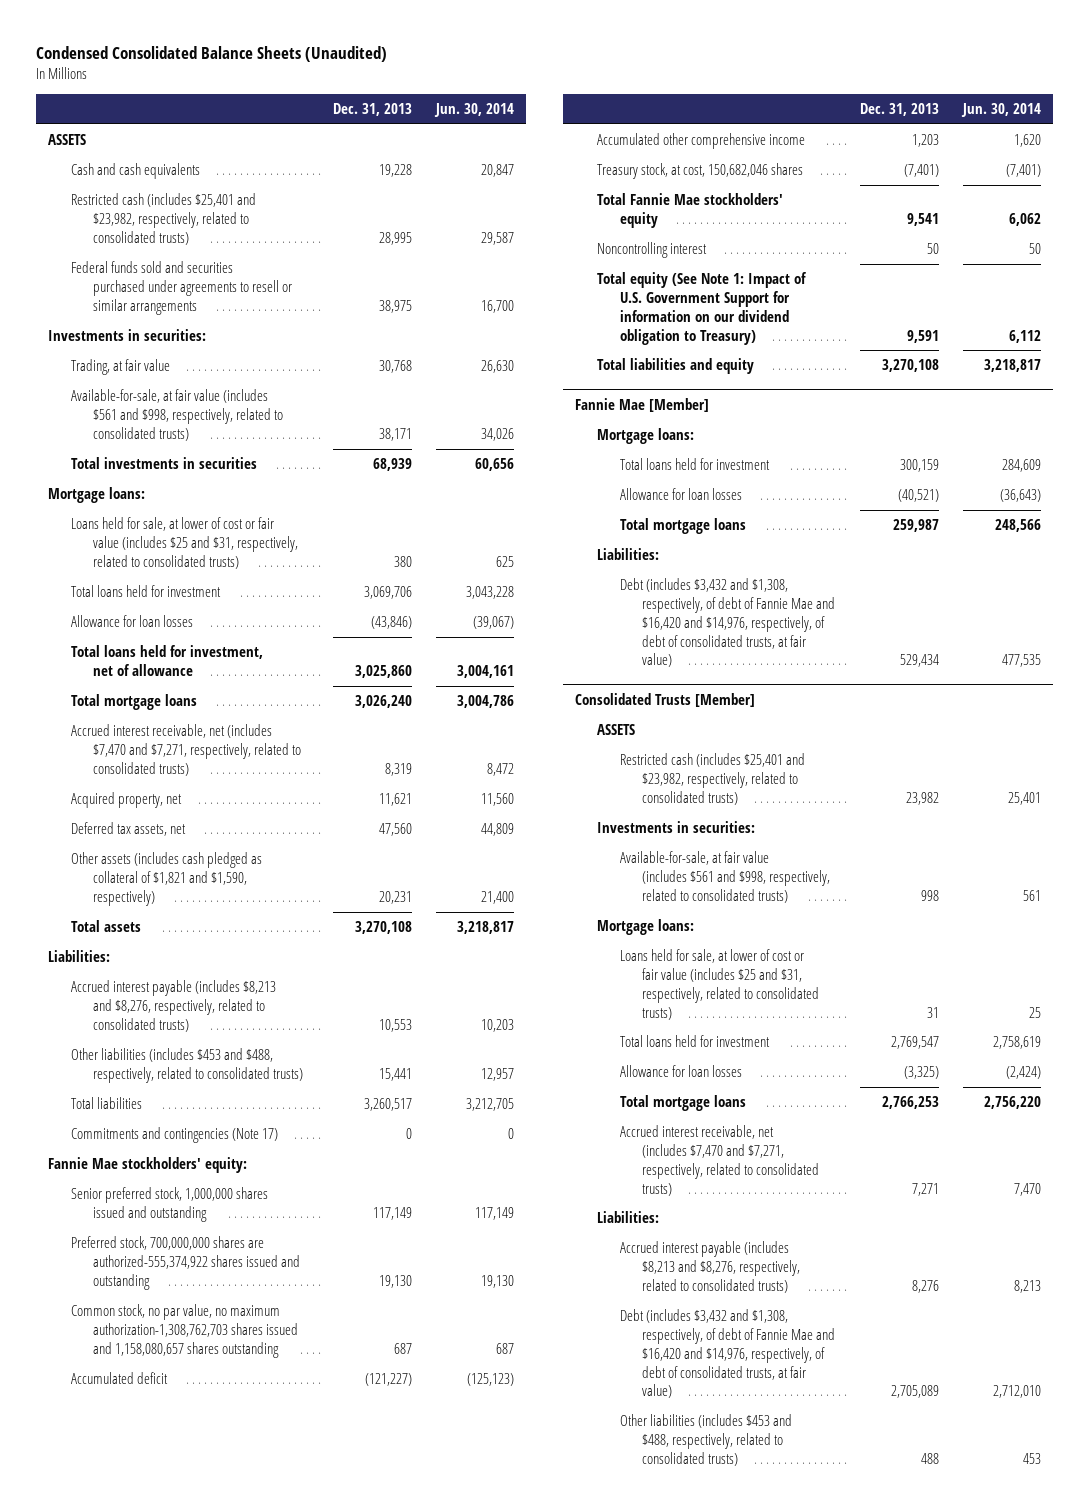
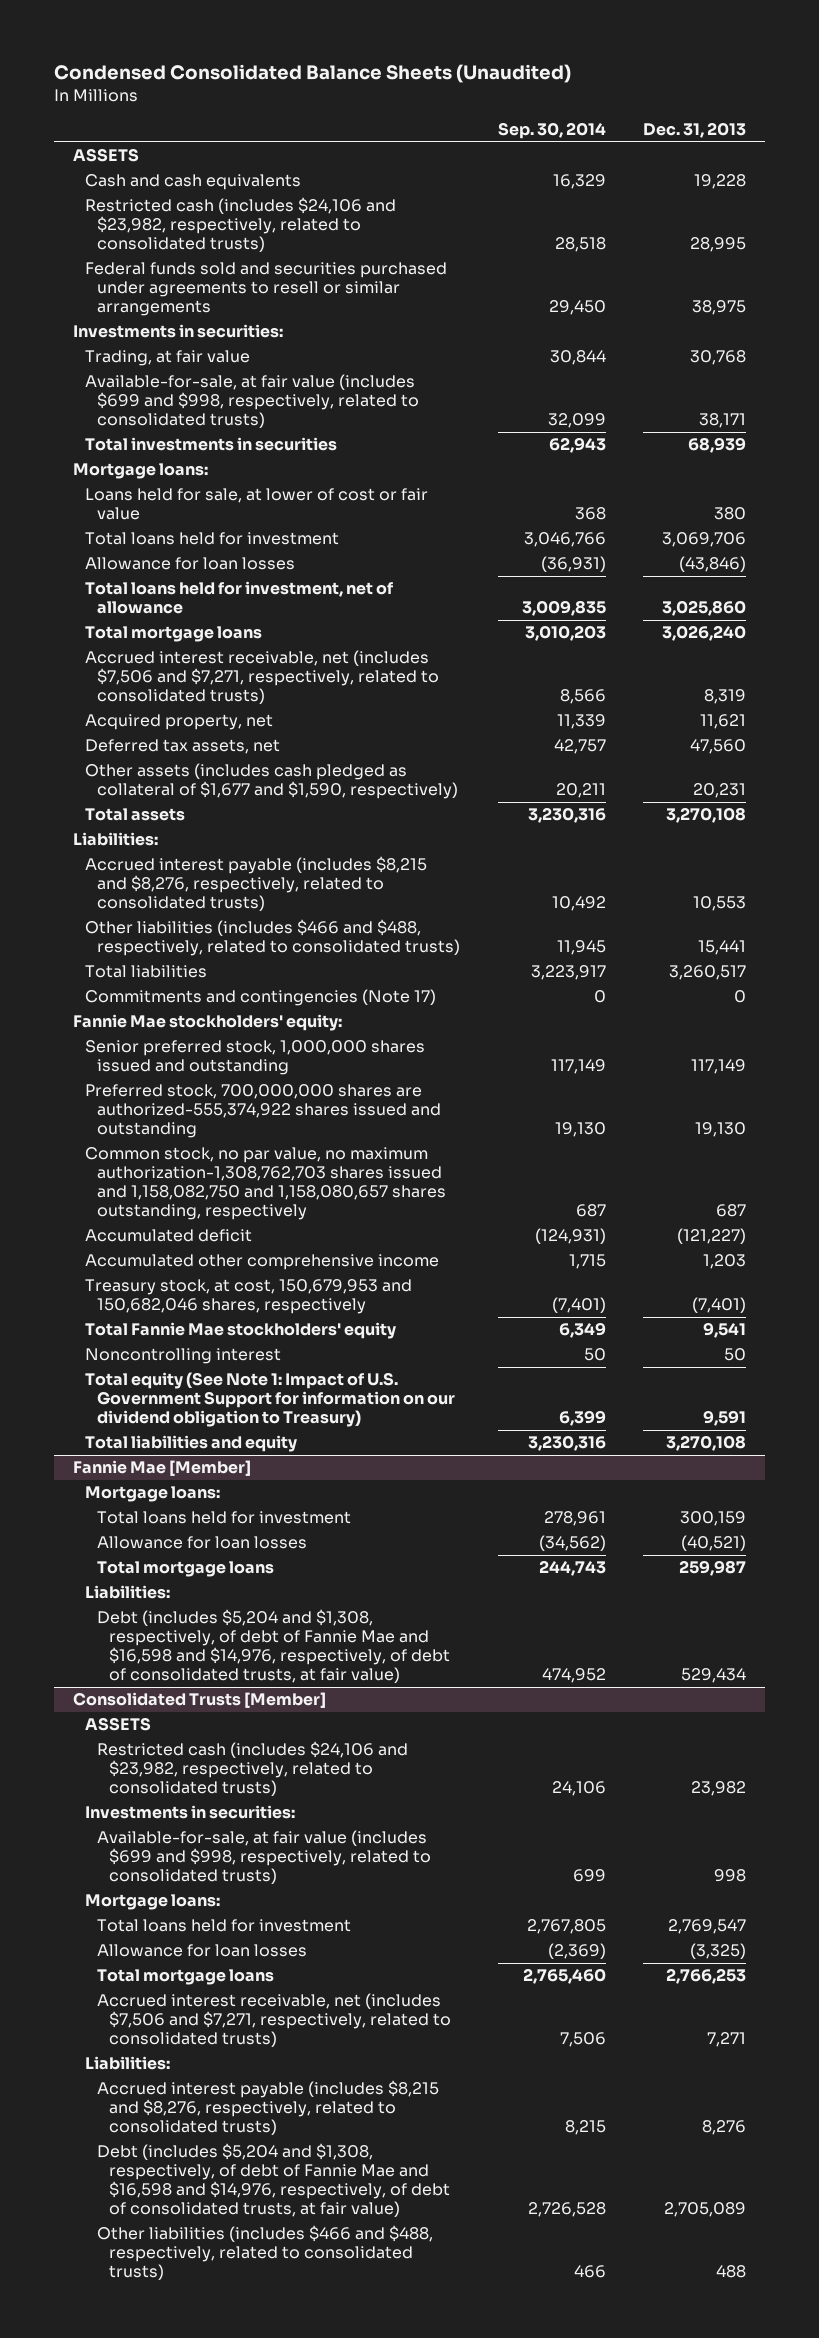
- | Dec. 31, 2013 | Jun. 30, 2014
+ | Sep. 30, 2014 | Dec. 31, 2013
- Restricted cash (includes $25,401 and $23,982, respectively, related to consolidated trusts) | 28,995 | 29,587
+ Restricted cash (includes $24,106 and $23,982, respectively, related to consolidated trusts) | 28,518 | 28,995
- Available-for-sale, at fair value (includes $561 and $998, respectively, related to consolidated trusts) | 38,171 | 34,026
+ Available-for-sale, at fair value (includes $699 and $998, respectively, related to consolidated trusts) | 32,099 | 38,171
- Loans held for sale, at lower of cost or fair value (includes $25 and $31, respectively, related to consolidated trusts) | 380 | 625
+ Loans held for sale, at lower of cost or fair value | 368 | 380
- Accrued interest receivable, net (includes $7,470 and $7,271, respectively, related to consolidated trusts) | 8,319 | 8,472
+ Accrued interest receivable, net (includes $7,506 and $7,271, respectively, related to consolidated trusts) | 8,566 | 8,319
- Other assets (includes cash pledged as collateral of $1,821 and $1,590, respectively) | 20,231 | 21,400
+ Other assets (includes cash pledged as collateral of $1,677 and $1,590, respectively) | 20,211 | 20,231
- Accrued interest payable (includes $8,213 and $8,276, respectively, related to consolidated trusts) | 10,553 | 10,203
- Other liabilities (includes $453 and $488, respectively, related to consolidated trusts) | 15,441 | 12,957
+ Accrued interest payable (includes $8,215 and $8,276, respectively, related to consolidated trusts) | 10,492 | 10,553
+ Other liabilities (includes $466 and $488, respectively, related to consolidated trusts) | 11,945 | 15,441
- Common stock, no par value, no maximum authorization-1,308,762,703 shares issued and 1,158,080,657 shares outstanding | 687 | 687
+ Common stock, no par value, no maximum authorization-1,308,762,703 shares issued and 1,158,082,750 and 1,158,080,657 shares outstanding, respectively | 687 | 687
- Treasury stock, at cost, 150,682,046 shares | (7,401) | (7,401)
+ Treasury stock, at cost, 150,679,953 and 150,682,046 shares, respectively | (7,401) | (7,401)
@ Fannie Mae [Member]
- Debt (includes $3,432 and $1,308, respectively, of debt of Fannie Mae and $16,420 and $14,976, respectively, of debt of consolidated trusts, at fair value) | 529,434 | 477,535
+ Debt (includes $5,204 and $1,308, respectively, of debt of Fannie Mae and $16,598 and $14,976, respectively, of debt of consolidated trusts, at fair value) | 474,952 | 529,434
@ Consolidated Trusts [Member]
- Restricted cash (includes $25,401 and $23,982, respectively, related to consolidated trusts) | 23,982 | 25,401
+ Restricted cash (includes $24,106 and $23,982, respectively, related to consolidated trusts) | 24,106 | 23,982
- Available-for-sale, at fair value (includes $561 and $998, respectively, related to consolidated trusts) | 998 | 561
+ Available-for-sale, at fair value (includes $699 and $998, respectively, related to consolidated trusts) | 699 | 998
- Loans held for sale, at lower of cost or fair value (includes $25 and $31, respectively, related to consolidated trusts) | 31 | 25
- Accrued interest receivable, net (includes $7,470 and $7,271, respectively, related to consolidated trusts) | 7,271 | 7,470
+ Accrued interest receivable, net (includes $7,506 and $7,271, respectively, related to consolidated trusts) | 7,506 | 7,271
- Accrued interest payable (includes $8,213 and $8,276, respectively, related to consolidated trusts) | 8,276 | 8,213
- Debt (includes $3,432 and $1,308, respectively, of debt of Fannie Mae and $16,420 and $14,976, respectively, of debt of consolidated trusts, at fair value) | 2,705,089 | 2,712,010
- Other liabilities (includes $453 and $488, respectively, related to consolidated trusts) | 488 | 453
+ Accrued interest payable (includes $8,215 and $8,276, respectively, related to consolidated trusts) | 8,215 | 8,276
+ Debt (includes $5,204 and $1,308, respectively, of debt of Fannie Mae and $16,598 and $14,976, respectively, of debt of consolidated trusts, at fair value) | 2,726,528 | 2,705,089
+ Other liabilities (includes $466 and $488, respectively, related to consolidated trusts) | 466 | 488

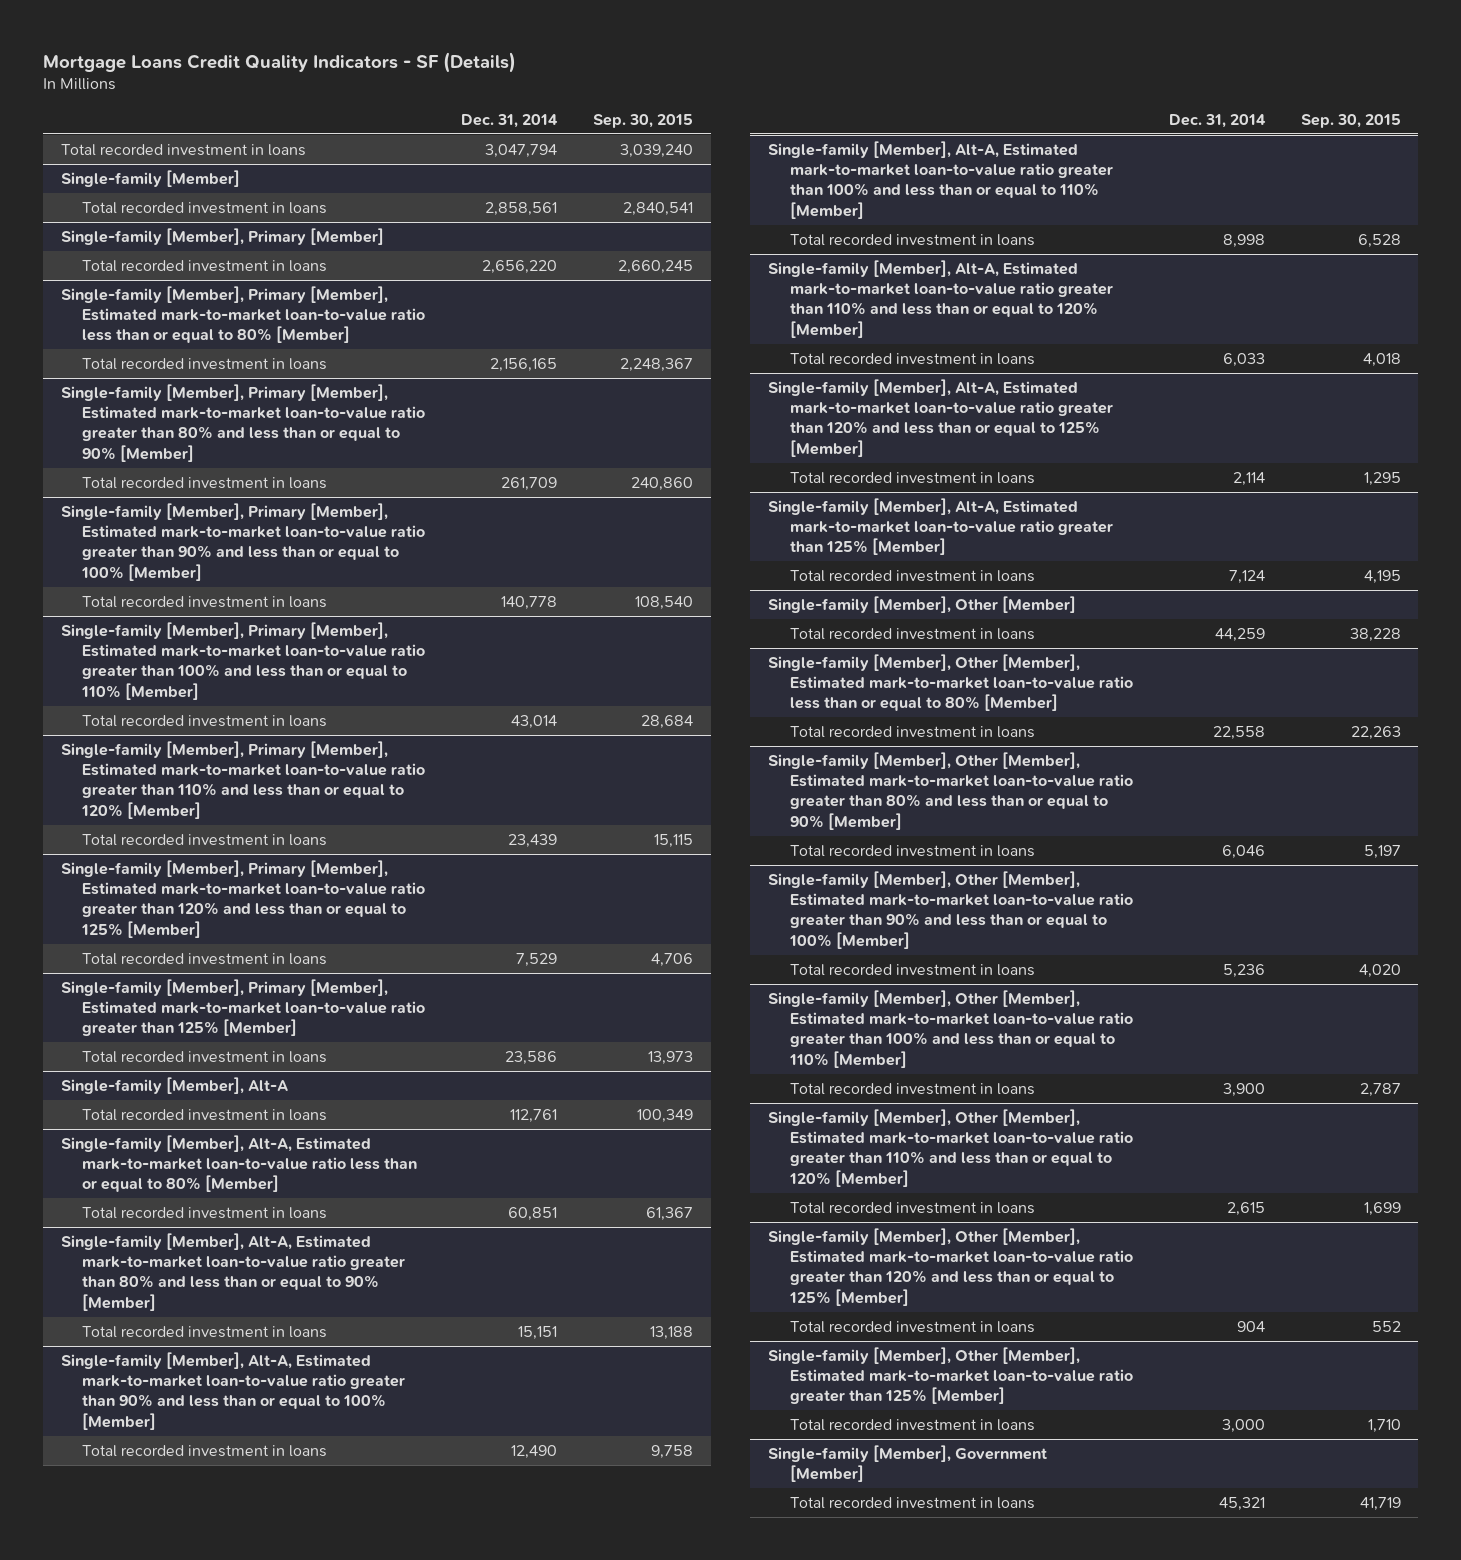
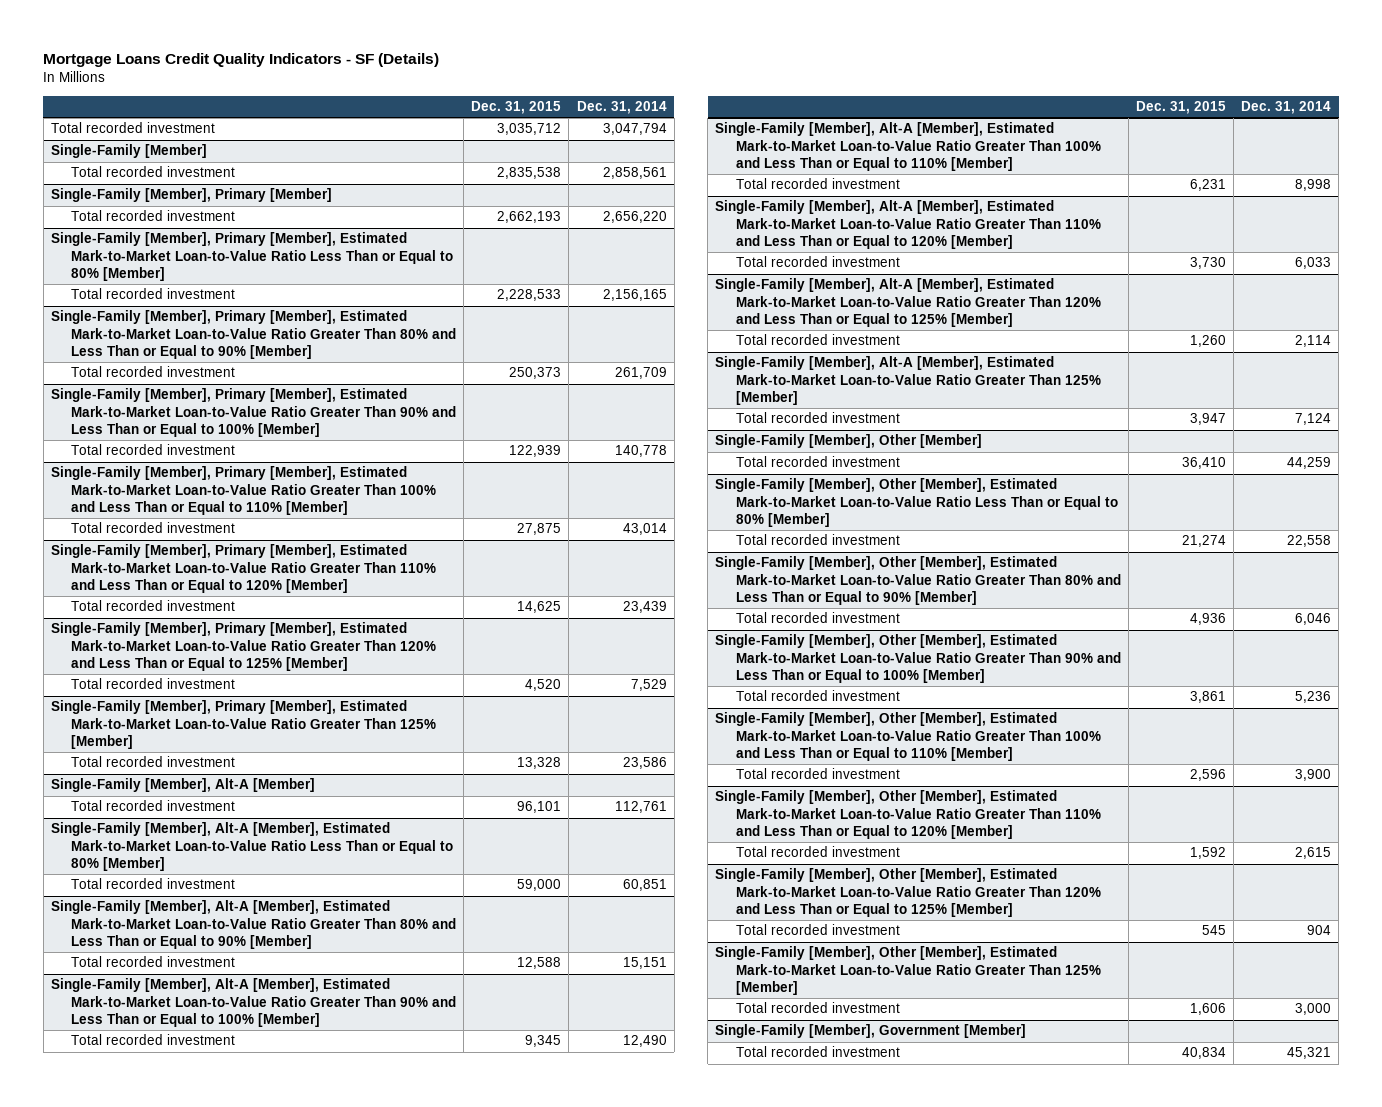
- | Dec. 31, 2014 | Sep. 30, 2015
+ | Dec. 31, 2015 | Dec. 31, 2014
- Total recorded investment in loans | 3,047,794 | 3,039,240
- Single-family [Member]
- Total recorded investment in loans | 2,858,561 | 2,840,541
- Single-family [Member], Primary [Member]
- Total recorded investment in loans | 2,656,220 | 2,660,245
- Single-family [Member], Primary [Member], Estimated mark-to-market loan-to-value ratio less than or equal to 80% [Member]
- Total recorded investment in loans | 2,156,165 | 2,248,367
- Single-family [Member], Primary [Member], Estimated mark-to-market loan-to-value ratio greater than 80% and less than or equal to 90% [Member]
- Total recorded investment in loans | 261,709 | 240,860
- Single-family [Member], Primary [Member], Estimated mark-to-market loan-to-value ratio greater than 90% and less than or equal to 100% [Member]
- Total recorded investment in loans | 140,778 | 108,540
- Single-family [Member], Primary [Member], Estimated mark-to-market loan-to-value ratio greater than 100% and less than or equal to 110% [Member]
- Total recorded investment in loans | 43,014 | 28,684
- Single-family [Member], Primary [Member], Estimated mark-to-market loan-to-value ratio greater than 110% and less than or equal to 120% [Member]
- Total recorded investment in loans | 23,439 | 15,115
- Single-family [Member], Primary [Member], Estimated mark-to-market loan-to-value ratio greater than 120% and less than or equal to 125% [Member]
- Total recorded investment in loans | 7,529 | 4,706
- Single-family [Member], Primary [Member], Estimated mark-to-market loan-to-value ratio greater than 125% [Member]
- Total recorded investment in loans | 23,586 | 13,973
- Single-family [Member], Alt-A
- Total recorded investment in loans | 112,761 | 100,349
- Single-family [Member], Alt-A, Estimated mark-to-market loan-to-value ratio less than or equal to 80% [Member]
- Total recorded investment in loans | 60,851 | 61,367
- Single-family [Member], Alt-A, Estimated mark-to-market loan-to-value ratio greater than 80% and less than or equal to 90% [Member]
- Total recorded investment in loans | 15,151 | 13,188
- Single-family [Member], Alt-A, Estimated mark-to-market loan-to-value ratio greater than 90% and less than or equal to 100% [Member]
- Total recorded investment in loans | 12,490 | 9,758
- Single-family [Member], Alt-A, Estimated mark-to-market loan-to-value ratio greater than 100% and less than or equal to 110% [Member]
- Total recorded investment in loans | 8,998 | 6,528
- Single-family [Member], Alt-A, Estimated mark-to-market loan-to-value ratio greater than 110% and less than or equal to 120% [Member]
- Total recorded investment in loans | 6,033 | 4,018
- Single-family [Member], Alt-A, Estimated mark-to-market loan-to-value ratio greater than 120% and less than or equal to 125% [Member]
- Total recorded investment in loans | 2,114 | 1,295
- Single-family [Member], Alt-A, Estimated mark-to-market loan-to-value ratio greater than 125% [Member]
- Total recorded investment in loans | 7,124 | 4,195
- Single-family [Member], Other [Member]
- Total recorded investment in loans | 44,259 | 38,228
- Single-family [Member], Other [Member], Estimated mark-to-market loan-to-value ratio less than or equal to 80% [Member]
- Total recorded investment in loans | 22,558 | 22,263
- Single-family [Member], Other [Member], Estimated mark-to-market loan-to-value ratio greater than 80% and less than or equal to 90% [Member]
- Total recorded investment in loans | 6,046 | 5,197
- Single-family [Member], Other [Member], Estimated mark-to-market loan-to-value ratio greater than 90% and less than or equal to 100% [Member]
- Total recorded investment in loans | 5,236 | 4,020
- Single-family [Member], Other [Member], Estimated mark-to-market loan-to-value ratio greater than 100% and less than or equal to 110% [Member]
- Total recorded investment in loans | 3,900 | 2,787
- Single-family [Member], Other [Member], Estimated mark-to-market loan-to-value ratio greater than 110% and less than or equal to 120% [Member]
- Total recorded investment in loans | 2,615 | 1,699
- Single-family [Member], Other [Member], Estimated mark-to-market loan-to-value ratio greater than 120% and less than or equal to 125% [Member]
- Total recorded investment in loans | 904 | 552
- Single-family [Member], Other [Member], Estimated mark-to-market loan-to-value ratio greater than 125% [Member]
- Total recorded investment in loans | 3,000 | 1,710
- Single-family [Member], Government [Member]
- Total recorded investment in loans | 45,321 | 41,719
+ Total recorded investment | 3,035,712 | 3,047,794
+ Single-Family [Member]
+ Total recorded investment | 2,835,538 | 2,858,561
+ Single-Family [Member], Primary [Member]
+ Total recorded investment | 2,662,193 | 2,656,220
+ Single-Family [Member], Primary [Member], Estimated Mark-to-Market Loan-to-Value Ratio Less Than or Equal to 80% [Member]
+ Total recorded investment | 2,228,533 | 2,156,165
+ Single-Family [Member], Primary [Member], Estimated Mark-to-Market Loan-to-Value Ratio Greater Than 80% and Less Than or Equal to 90% [Member]
+ Total recorded investment | 250,373 | 261,709
+ Single-Family [Member], Primary [Member], Estimated Mark-to-Market Loan-to-Value Ratio Greater Than 90% and Less Than or Equal to 100% [Member]
+ Total recorded investment | 122,939 | 140,778
+ Single-Family [Member], Primary [Member], Estimated Mark-to-Market Loan-to-Value Ratio Greater Than 100% and Less Than or Equal to 110% [Member]
+ Total recorded investment | 27,875 | 43,014
+ Single-Family [Member], Primary [Member], Estimated Mark-to-Market Loan-to-Value Ratio Greater Than 110% and Less Than or Equal to 120% [Member]
+ Total recorded investment | 14,625 | 23,439
+ Single-Family [Member], Primary [Member], Estimated Mark-to-Market Loan-to-Value Ratio Greater Than 120% and Less Than or Equal to 125% [Member]
+ Total recorded investment | 4,520 | 7,529
+ Single-Family [Member], Primary [Member], Estimated Mark-to-Market Loan-to-Value Ratio Greater Than 125% [Member]
+ Total recorded investment | 13,328 | 23,586
+ Single-Family [Member], Alt-A [Member]
+ Total recorded investment | 96,101 | 112,761
+ Single-Family [Member], Alt-A [Member], Estimated Mark-to-Market Loan-to-Value Ratio Less Than or Equal to 80% [Member]
+ Total recorded investment | 59,000 | 60,851
+ Single-Family [Member], Alt-A [Member], Estimated Mark-to-Market Loan-to-Value Ratio Greater Than 80% and Less Than or Equal to 90% [Member]
+ Total recorded investment | 12,588 | 15,151
+ Single-Family [Member], Alt-A [Member], Estimated Mark-to-Market Loan-to-Value Ratio Greater Than 90% and Less Than or Equal to 100% [Member]
+ Total recorded investment | 9,345 | 12,490
+ Single-Family [Member], Alt-A [Member], Estimated Mark-to-Market Loan-to-Value Ratio Greater Than 100% and Less Than or Equal to 110% [Member]
+ Total recorded investment | 6,231 | 8,998
+ Single-Family [Member], Alt-A [Member], Estimated Mark-to-Market Loan-to-Value Ratio Greater Than 110% and Less Than or Equal to 120% [Member]
+ Total recorded investment | 3,730 | 6,033
+ Single-Family [Member], Alt-A [Member], Estimated Mark-to-Market Loan-to-Value Ratio Greater Than 120% and Less Than or Equal to 125% [Member]
+ Total recorded investment | 1,260 | 2,114
+ Single-Family [Member], Alt-A [Member], Estimated Mark-to-Market Loan-to-Value Ratio Greater Than 125% [Member]
+ Total recorded investment | 3,947 | 7,124
+ Single-Family [Member], Other [Member]
+ Total recorded investment | 36,410 | 44,259
+ Single-Family [Member], Other [Member], Estimated Mark-to-Market Loan-to-Value Ratio Less Than or Equal to 80% [Member]
+ Total recorded investment | 21,274 | 22,558
+ Single-Family [Member], Other [Member], Estimated Mark-to-Market Loan-to-Value Ratio Greater Than 80% and Less Than or Equal to 90% [Member]
+ Total recorded investment | 4,936 | 6,046
+ Single-Family [Member], Other [Member], Estimated Mark-to-Market Loan-to-Value Ratio Greater Than 90% and Less Than or Equal to 100% [Member]
+ Total recorded investment | 3,861 | 5,236
+ Single-Family [Member], Other [Member], Estimated Mark-to-Market Loan-to-Value Ratio Greater Than 100% and Less Than or Equal to 110% [Member]
+ Total recorded investment | 2,596 | 3,900
+ Single-Family [Member], Other [Member], Estimated Mark-to-Market Loan-to-Value Ratio Greater Than 110% and Less Than or Equal to 120% [Member]
+ Total recorded investment | 1,592 | 2,615
+ Single-Family [Member], Other [Member], Estimated Mark-to-Market Loan-to-Value Ratio Greater Than 120% and Less Than or Equal to 125% [Member]
+ Total recorded investment | 545 | 904
+ Single-Family [Member], Other [Member], Estimated Mark-to-Market Loan-to-Value Ratio Greater Than 125% [Member]
+ Total recorded investment | 1,606 | 3,000
+ Single-Family [Member], Government [Member]
+ Total recorded investment | 40,834 | 45,321

